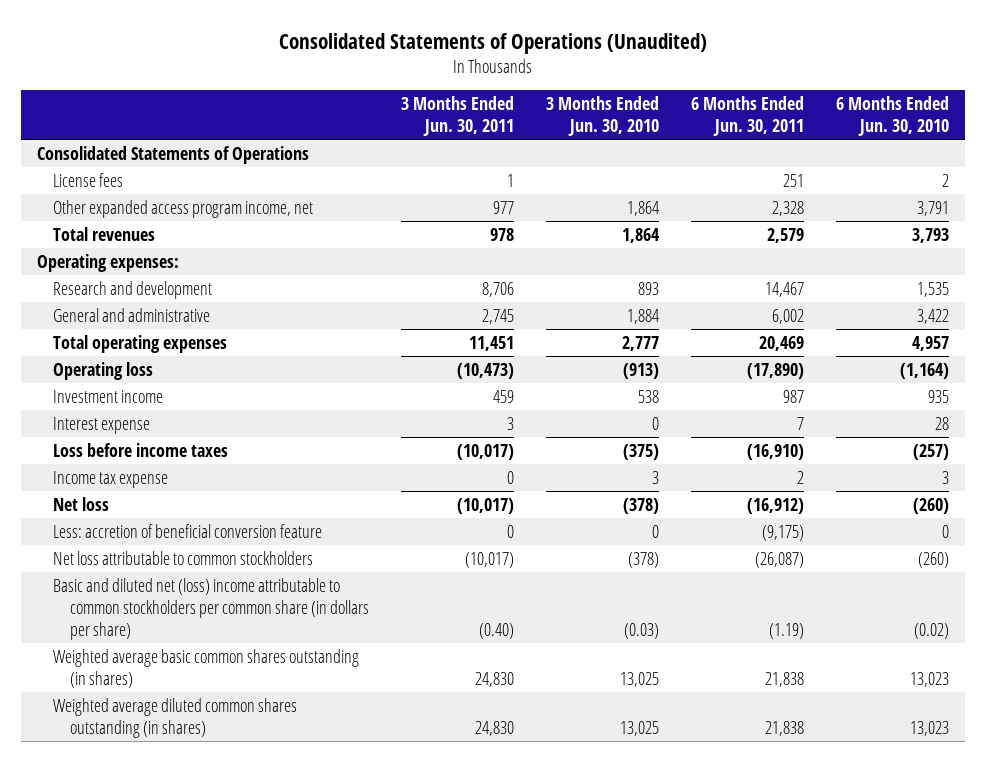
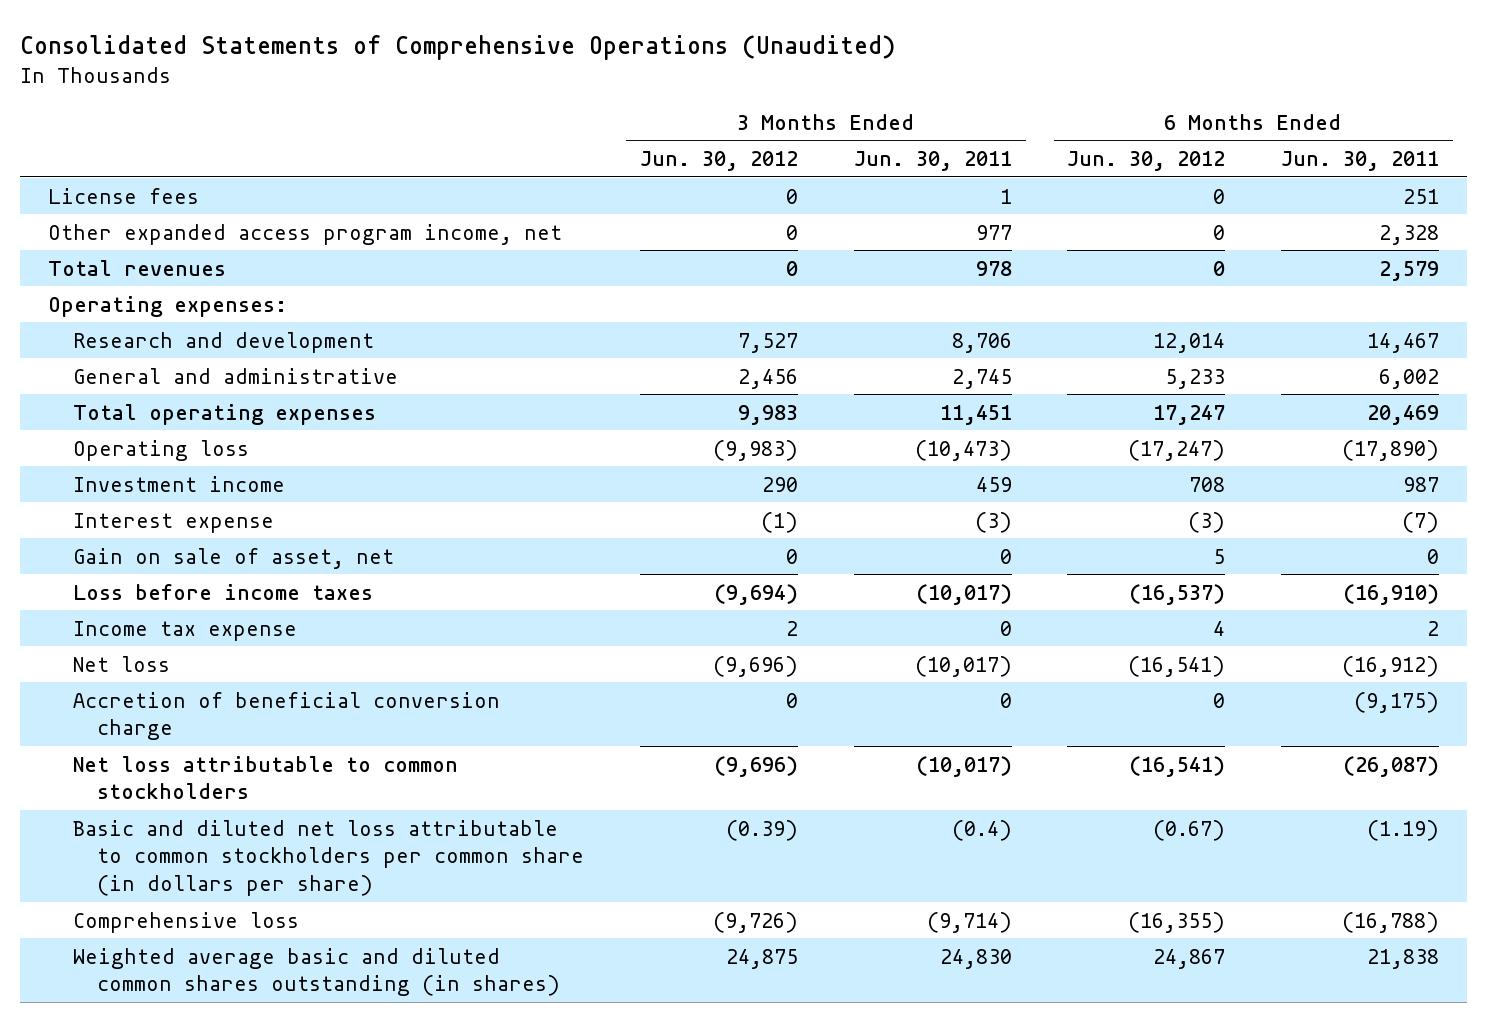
- Consolidated Statements of Operations (Unaudited)
+ Consolidated Statements of Comprehensive Operations (Unaudited)
- | 3 Months Ended Jun. 30, 2011 | 3 Months Ended Jun. 30, 2010 | 6 Months Ended Jun. 30, 2011 | 6 Months Ended Jun. 30, 2010
+ | 3 Months Ended Jun. 30, 2012 | 3 Months Ended Jun. 30, 2011 | 6 Months Ended Jun. 30, 2012 | 6 Months Ended Jun. 30, 2011
- Consolidated Statements of Operations
- Interest expense | 3 | 0 | 7 | 28
+ Interest expense | (1) | (3) | (3) | (7)
+ Gain on sale of asset, net | 0 | 0 | 5 | 0
- Less: accretion of beneficial conversion feature | 0 | 0 | (9,175) | 0
+ Accretion of beneficial conversion charge | 0 | 0 | 0 | (9,175)
- Basic and diluted net (loss) income attributable to common stockholders per common share (in dollars per share) | (0.40) | (0.03) | (1.19) | (0.02)
- Weighted average basic common shares outstanding (in shares) | 24,830 | 13,025 | 21,838 | 13,023
- Weighted average diluted common shares outstanding (in shares) | 24,830 | 13,025 | 21,838 | 13,023
+ Basic and diluted net loss attributable to common stockholders per common share (in dollars per share) | (0.39) | (0.4) | (0.67) | (1.19)
+ Comprehensive loss | (9,726) | (9,714) | (16,355) | (16,788)
+ Weighted average basic and diluted common shares outstanding (in shares) | 24,875 | 24,830 | 24,867 | 21,838

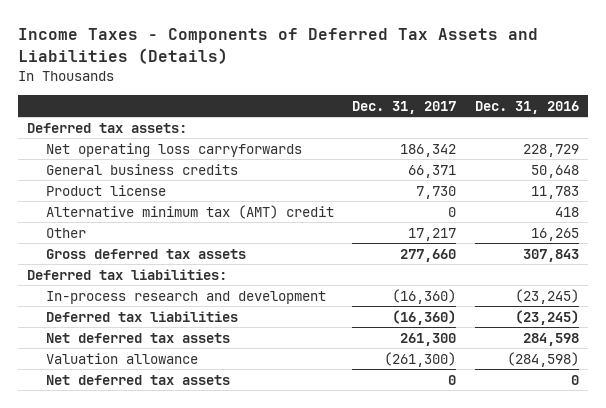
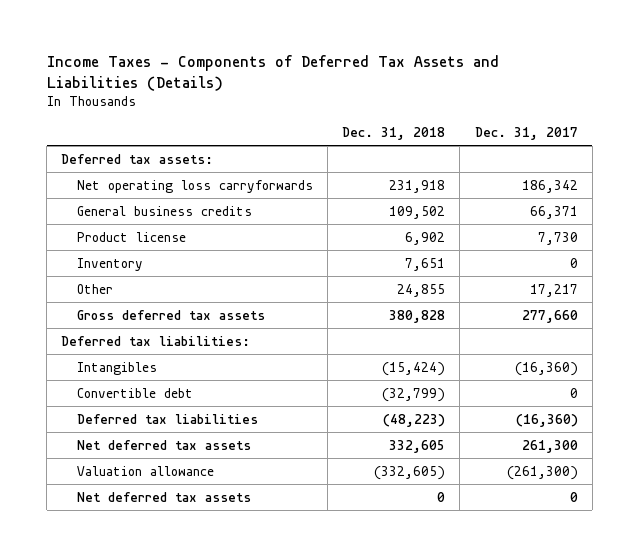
- | Dec. 31, 2017 | Dec. 31, 2016
+ | Dec. 31, 2018 | Dec. 31, 2017
- Alternative minimum tax (AMT) credit | 0 | 418
+ Inventory | 7,651 | 0
- In-process research and development | (16,360) | (23,245)
+ Intangibles | (15,424) | (16,360)
+ Convertible debt | (32,799) | 0

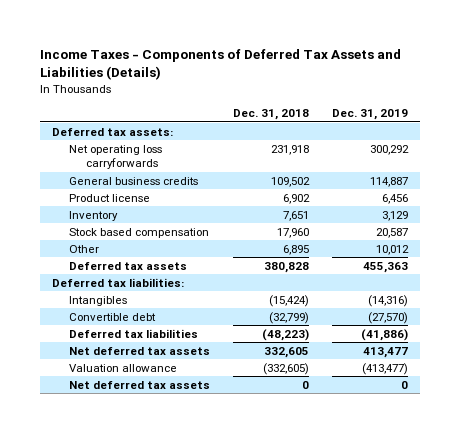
- | Dec. 31, 2018 | Dec. 31, 2017
+ | Dec. 31, 2018 | Dec. 31, 2019
- Other | 24,855 | 17,217
- Gross deferred tax assets | 380,828 | 277,660
+ Stock based compensation | 17,960 | 20,587
+ Other | 6,895 | 10,012
+ Deferred tax assets | 380,828 | 455,363

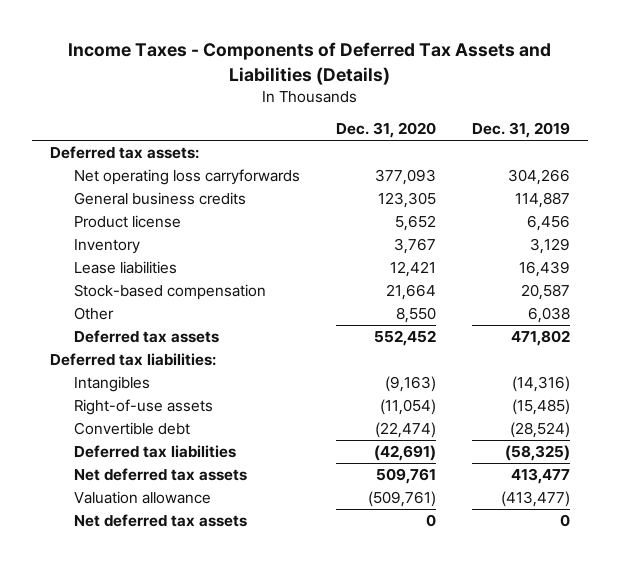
- | Dec. 31, 2018 | Dec. 31, 2019
+ | Dec. 31, 2020 | Dec. 31, 2019
- Net operating loss carryforwards | 231,918 | 300,292
+ Net operating loss carryforwards | 377,093 | 304,266
- Stock based compensation | 17,960 | 20,587
- Other | 6,895 | 10,012
- Deferred tax assets | 380,828 | 455,363
+ Lease liabilities | 12,421 | 16,439
+ Stock-based compensation | 21,664 | 20,587
+ Other | 8,550 | 6,038
+ Deferred tax assets | 552,452 | 471,802
- Convertible debt | (32,799) | (27,570)
- Deferred tax liabilities | (48,223) | (41,886)
+ Right-of-use assets | (11,054) | (15,485)
+ Convertible debt | (22,474) | (28,524)
+ Deferred tax liabilities | (42,691) | (58,325)

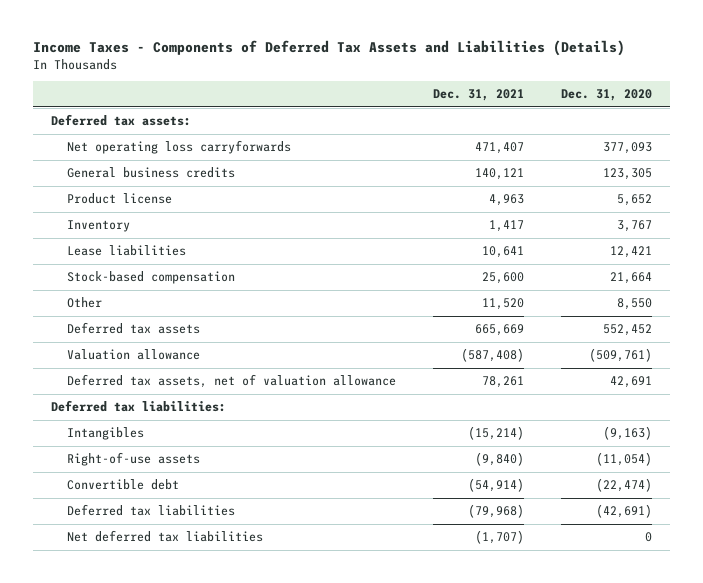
- | Dec. 31, 2020 | Dec. 31, 2019
+ | Dec. 31, 2021 | Dec. 31, 2020
moved up: Valuation allowance | (587,408) | (509,761)
+ Deferred tax assets, net of valuation allowance | 78,261 | 42,691
- Net deferred tax assets | 509,761 | 413,477
- Net deferred tax assets | 0 | 0
+ Net deferred tax liabilities | (1,707) | 0

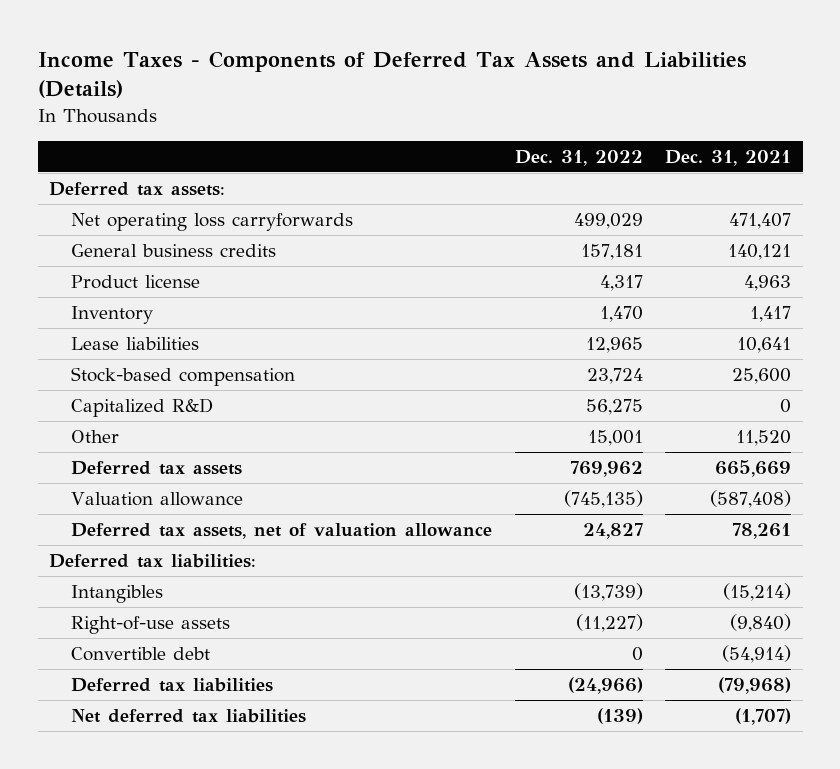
- | Dec. 31, 2021 | Dec. 31, 2020
+ | Dec. 31, 2022 | Dec. 31, 2021
+ Capitalized R&D | 56,275 | 0

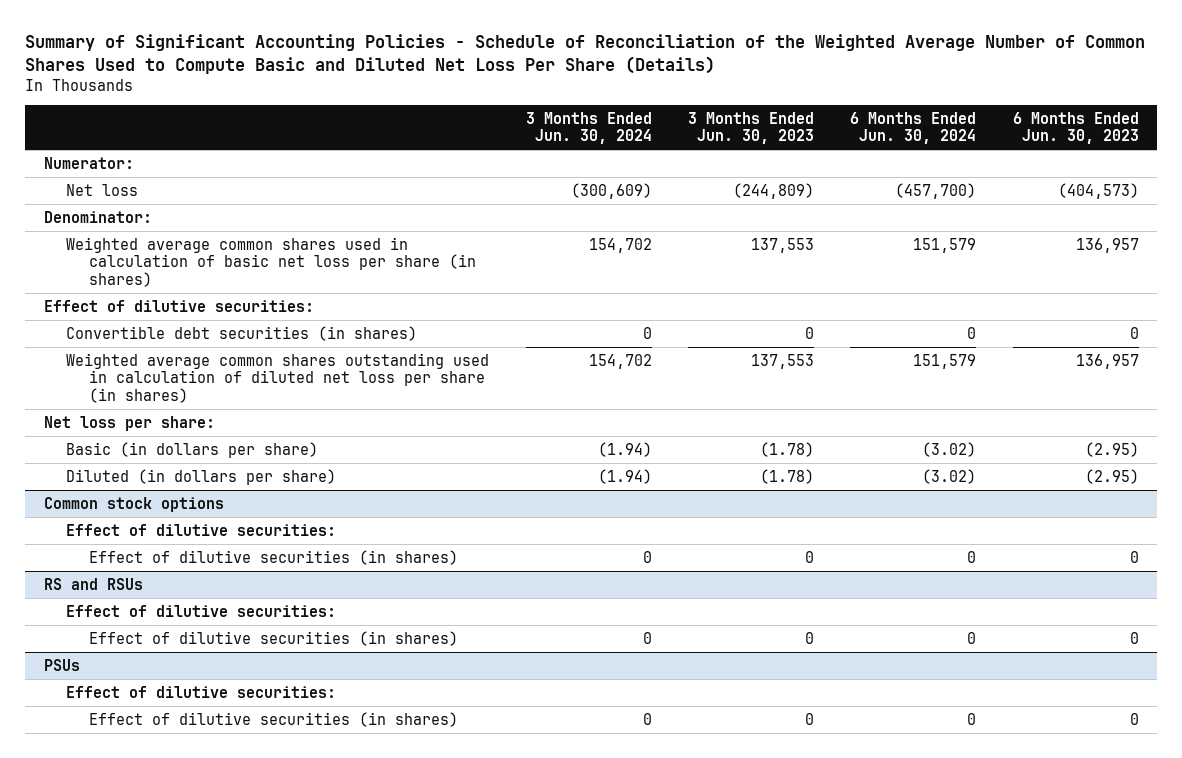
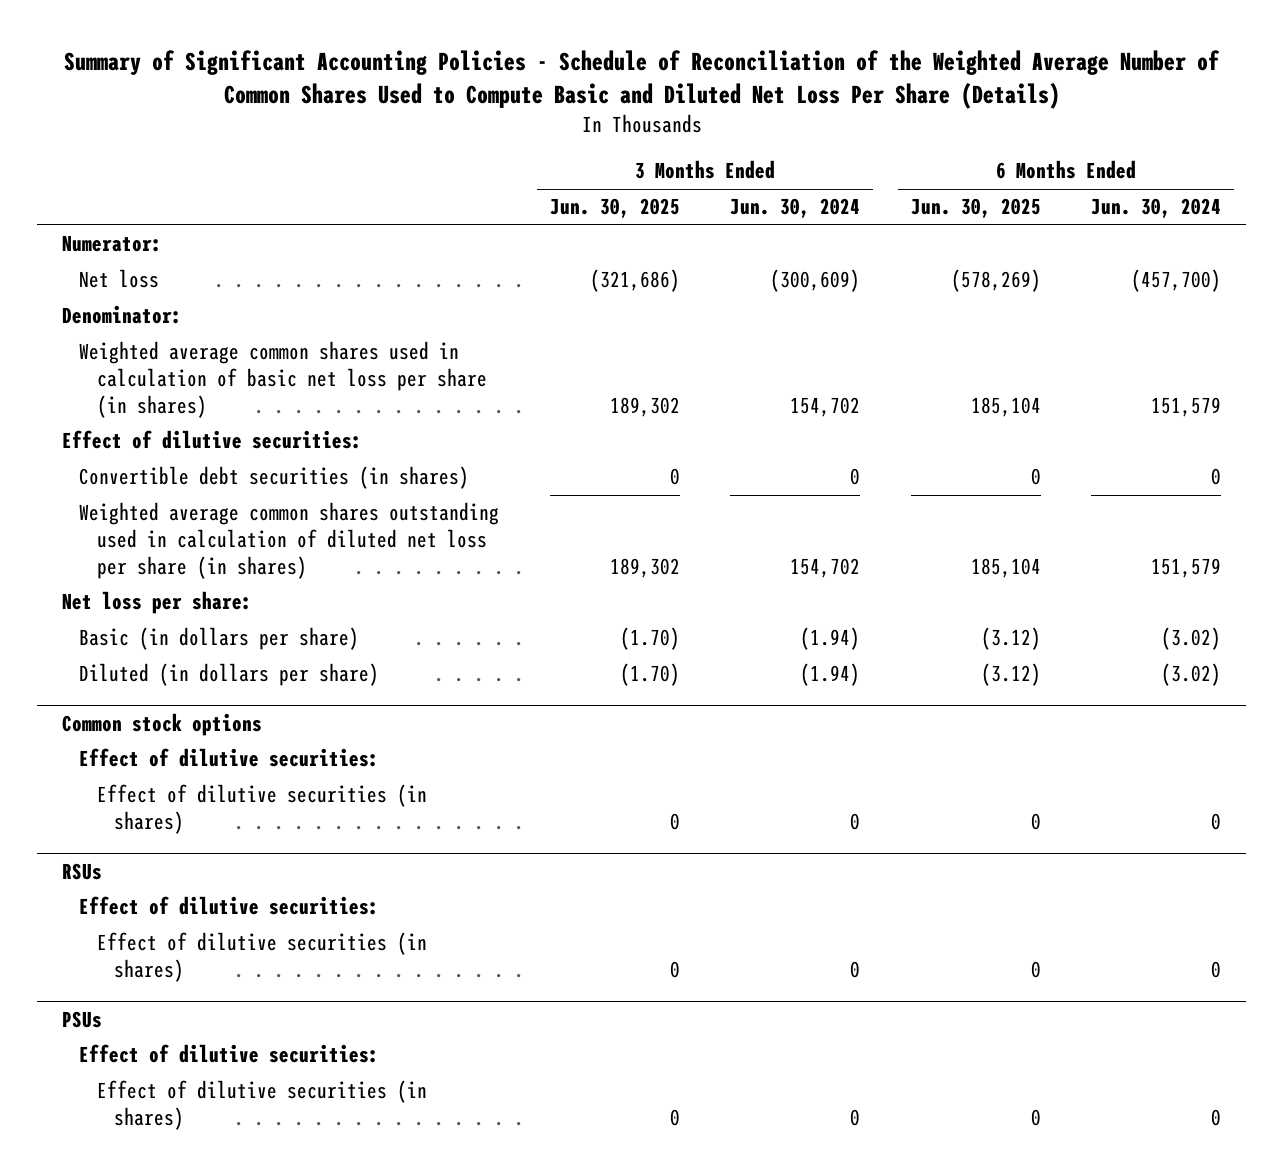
- | 3 Months Ended Jun. 30, 2024 | 3 Months Ended Jun. 30, 2023 | 6 Months Ended Jun. 30, 2024 | 6 Months Ended Jun. 30, 2023
+ | 3 Months Ended Jun. 30, 2025 | 3 Months Ended Jun. 30, 2024 | 6 Months Ended Jun. 30, 2025 | 6 Months Ended Jun. 30, 2024
- RS and RSUs
+ RSUs

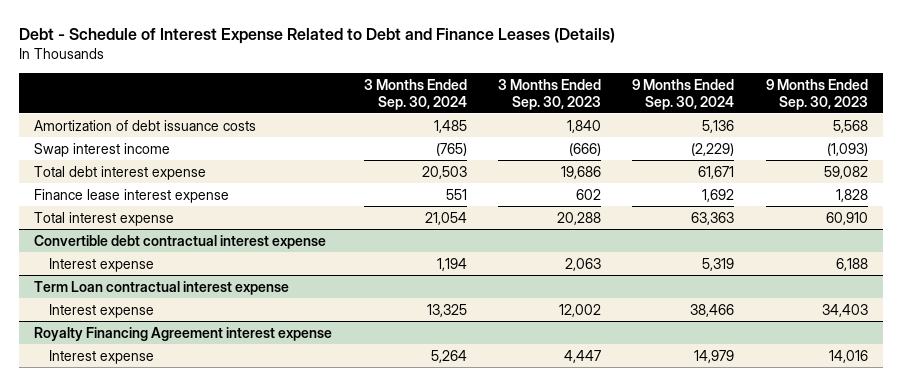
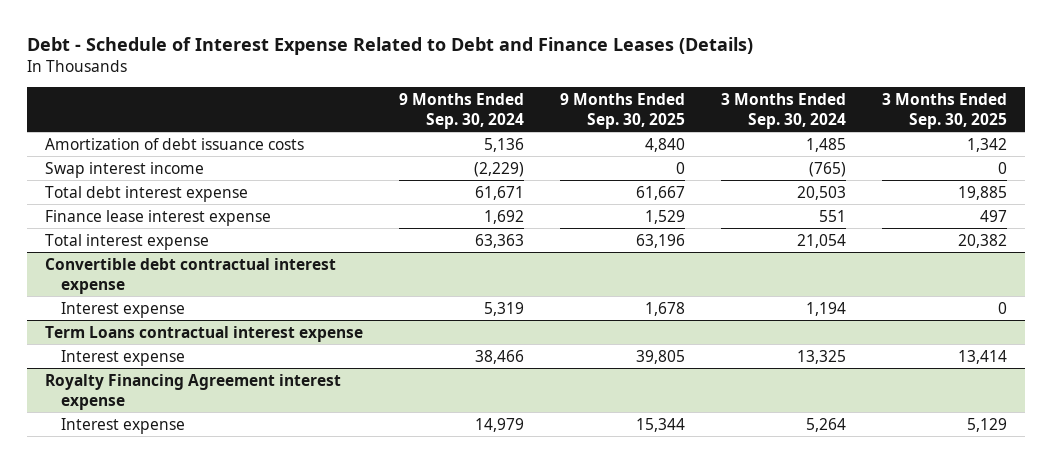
- | 3 Months Ended Sep. 30, 2024 | 3 Months Ended Sep. 30, 2023 | 9 Months Ended Sep. 30, 2024 | 9 Months Ended Sep. 30, 2023
+ | 9 Months Ended Sep. 30, 2024 | 9 Months Ended Sep. 30, 2025 | 3 Months Ended Sep. 30, 2024 | 3 Months Ended Sep. 30, 2025
- Term Loan contractual interest expense
+ Term Loans contractual interest expense

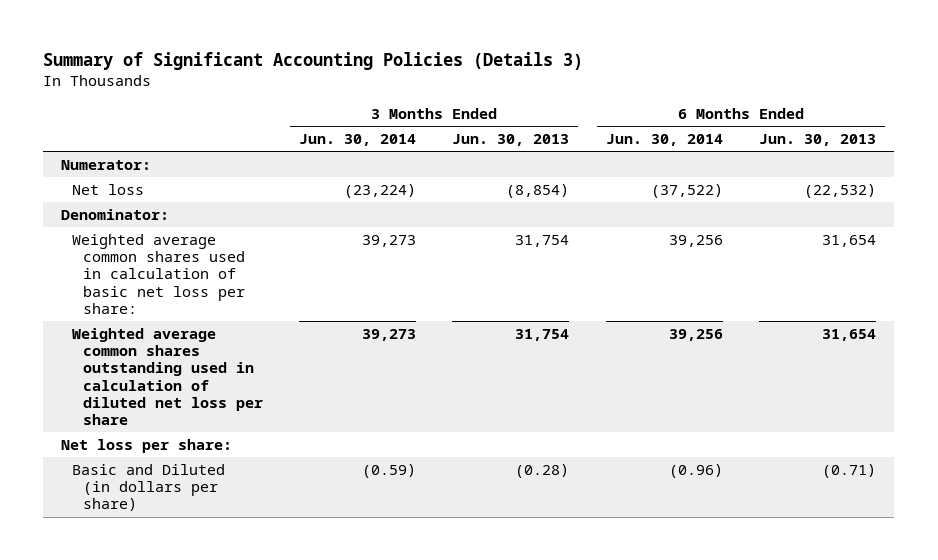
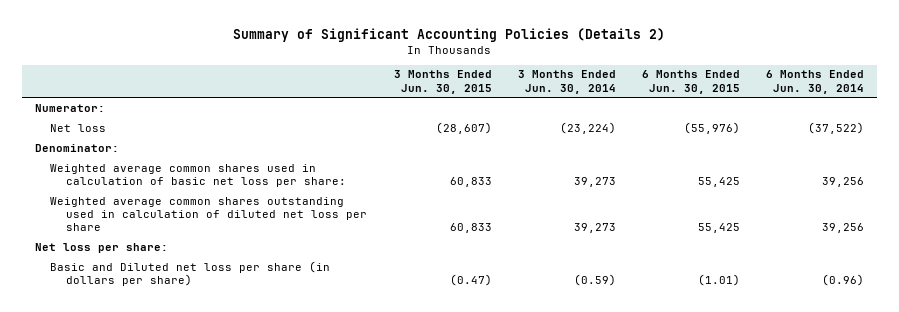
- Summary of Significant Accounting Policies (Details 3)
+ Summary of Significant Accounting Policies (Details 2)
- | 3 Months Ended Jun. 30, 2014 | 3 Months Ended Jun. 30, 2013 | 6 Months Ended Jun. 30, 2014 | 6 Months Ended Jun. 30, 2013
+ | 3 Months Ended Jun. 30, 2015 | 3 Months Ended Jun. 30, 2014 | 6 Months Ended Jun. 30, 2015 | 6 Months Ended Jun. 30, 2014
- Basic and Diluted (in dollars per share) | (0.59) | (0.28) | (0.96) | (0.71)
+ Basic and Diluted net loss per share (in dollars per share) | (0.47) | (0.59) | (1.01) | (0.96)

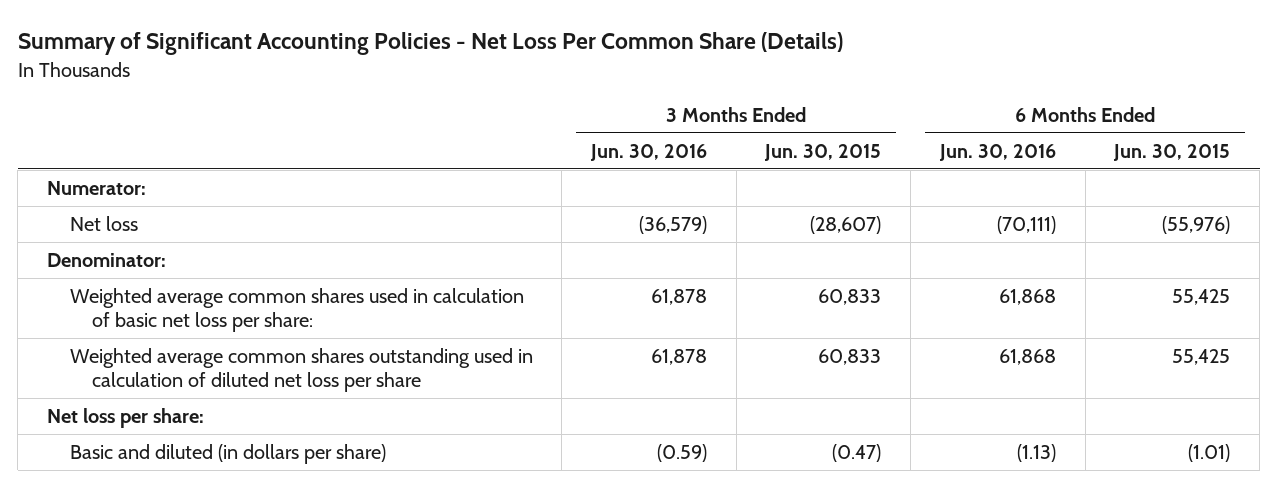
- Summary of Significant Accounting Policies (Details 2)
+ Summary of Significant Accounting Policies - Net Loss Per Common Share (Details)
- | 3 Months Ended Jun. 30, 2015 | 3 Months Ended Jun. 30, 2014 | 6 Months Ended Jun. 30, 2015 | 6 Months Ended Jun. 30, 2014
+ | 3 Months Ended Jun. 30, 2016 | 3 Months Ended Jun. 30, 2015 | 6 Months Ended Jun. 30, 2016 | 6 Months Ended Jun. 30, 2015
- Basic and Diluted net loss per share (in dollars per share) | (0.47) | (0.59) | (1.01) | (0.96)
+ Basic and diluted (in dollars per share) | (0.59) | (0.47) | (1.13) | (1.01)

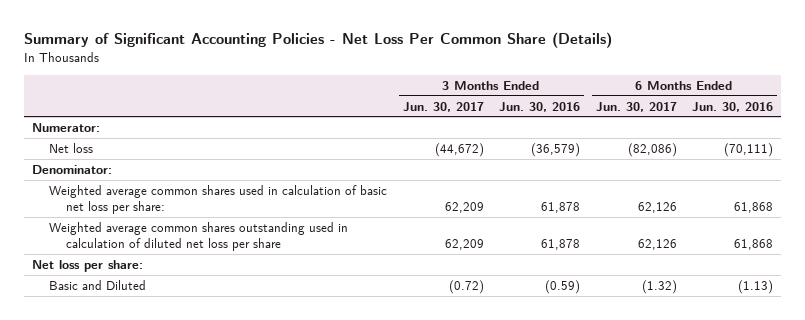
- | 3 Months Ended Jun. 30, 2016 | 3 Months Ended Jun. 30, 2015 | 6 Months Ended Jun. 30, 2016 | 6 Months Ended Jun. 30, 2015
+ | 3 Months Ended Jun. 30, 2017 | 3 Months Ended Jun. 30, 2016 | 6 Months Ended Jun. 30, 2017 | 6 Months Ended Jun. 30, 2016
- Basic and diluted (in dollars per share) | (0.59) | (0.47) | (1.13) | (1.01)
+ Basic and Diluted | (0.72) | (0.59) | (1.32) | (1.13)

